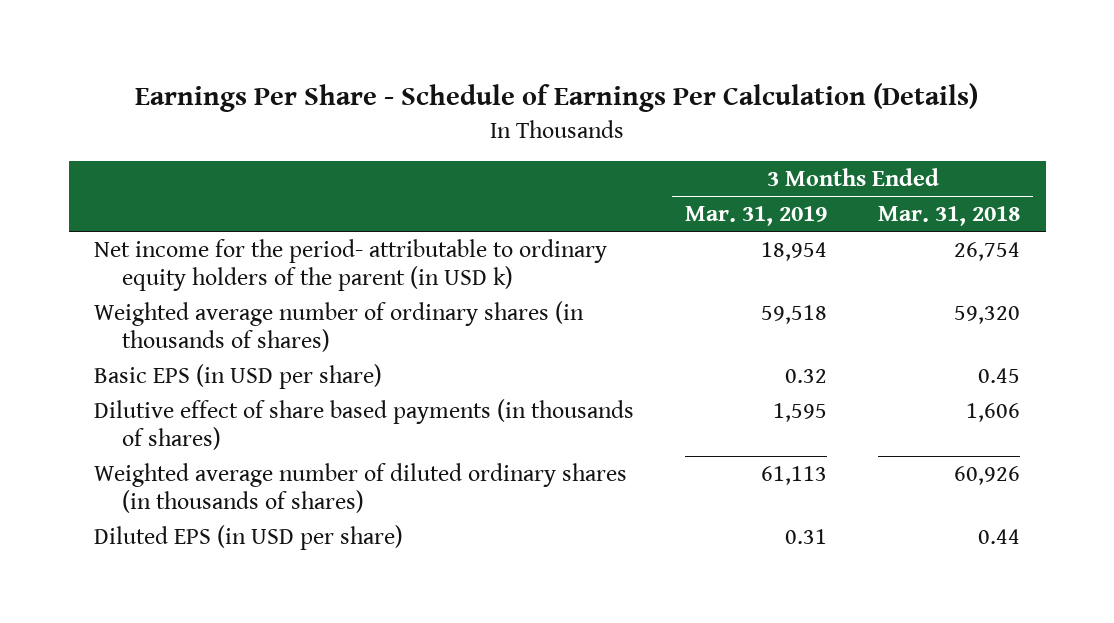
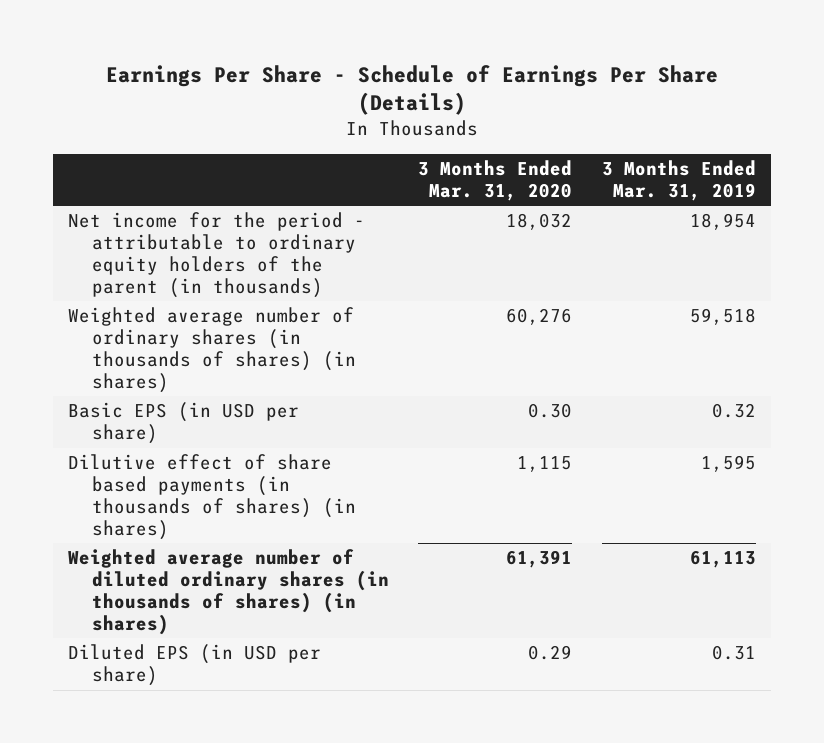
- Earnings Per Share - Schedule of Earnings Per Calculation (Details)
+ Earnings Per Share - Schedule of Earnings Per Share (Details)
- | 3 Months Ended Mar. 31, 2019 | 3 Months Ended Mar. 31, 2018
+ | 3 Months Ended Mar. 31, 2020 | 3 Months Ended Mar. 31, 2019
- Net income for the period- attributable to ordinary equity holders of the parent (in USD k) | 18,954 | 26,754
- Weighted average number of ordinary shares (in thousands of shares) | 59,518 | 59,320
+ Net income for the period - attributable to ordinary equity holders of the parent (in thousands) | 18,032 | 18,954
+ Weighted average number of ordinary shares (in thousands of shares) (in shares) | 60,276 | 59,518
- Dilutive effect of share based payments (in thousands of shares) | 1,595 | 1,606
- Weighted average number of diluted ordinary shares (in thousands of shares) | 61,113 | 60,926
+ Dilutive effect of share based payments (in thousands of shares) (in shares) | 1,115 | 1,595
+ Weighted average number of diluted ordinary shares (in thousands of shares) (in shares) | 61,391 | 61,113

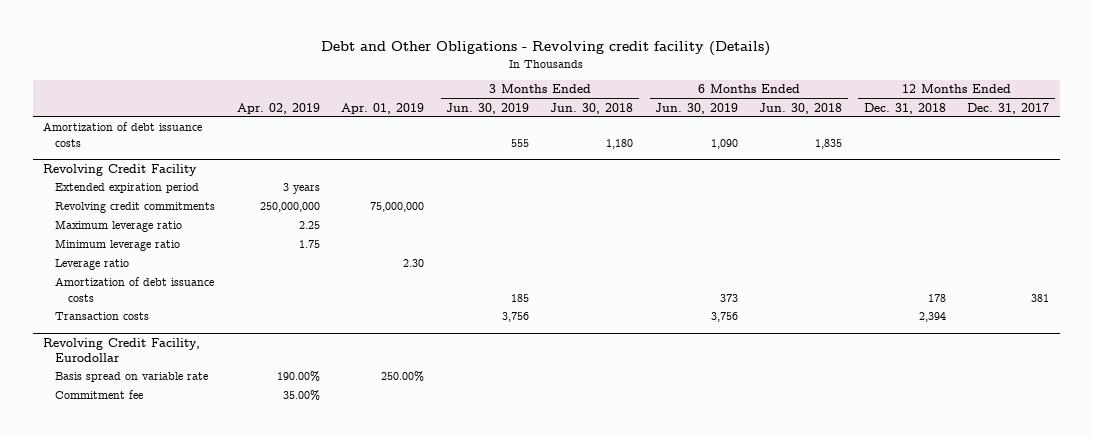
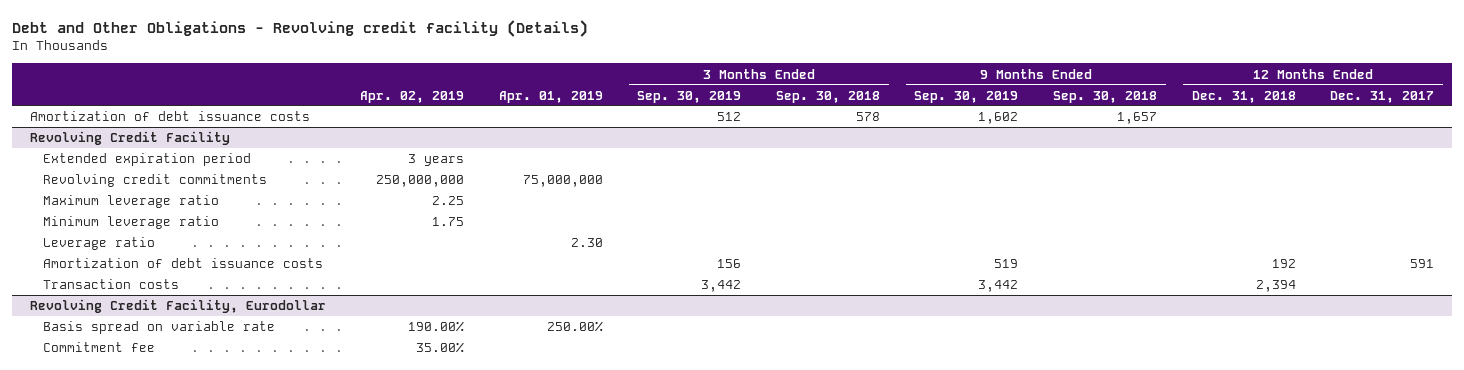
- | Apr. 02, 2019 | Apr. 01, 2019 | 3 Months Ended Jun. 30, 2019 | 3 Months Ended Jun. 30, 2018 | 6 Months Ended Jun. 30, 2019 | 6 Months Ended Jun. 30, 2018 | 12 Months Ended Dec. 31, 2018 | 12 Months Ended Dec. 31, 2017
+ | Apr. 02, 2019 | Apr. 01, 2019 | 3 Months Ended Sep. 30, 2019 | 3 Months Ended Sep. 30, 2018 | 9 Months Ended Sep. 30, 2019 | 9 Months Ended Sep. 30, 2018 | 12 Months Ended Dec. 31, 2018 | 12 Months Ended Dec. 31, 2017
@ Revolving Credit Facility
- Amortization of debt issuance costs | | | 185 | | 373 | | 178 | 381
+ Amortization of debt issuance costs | | | 156 | | 519 | | 192 | 591

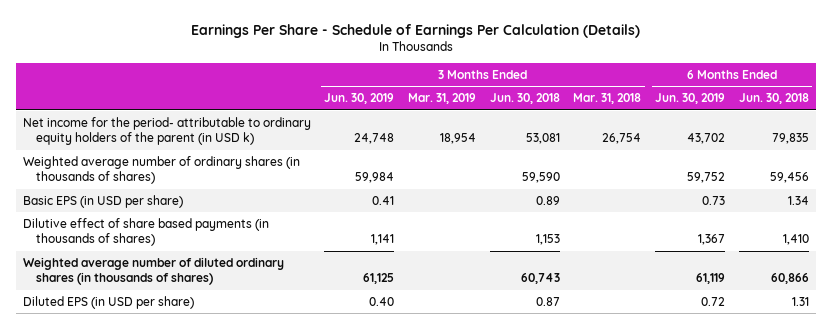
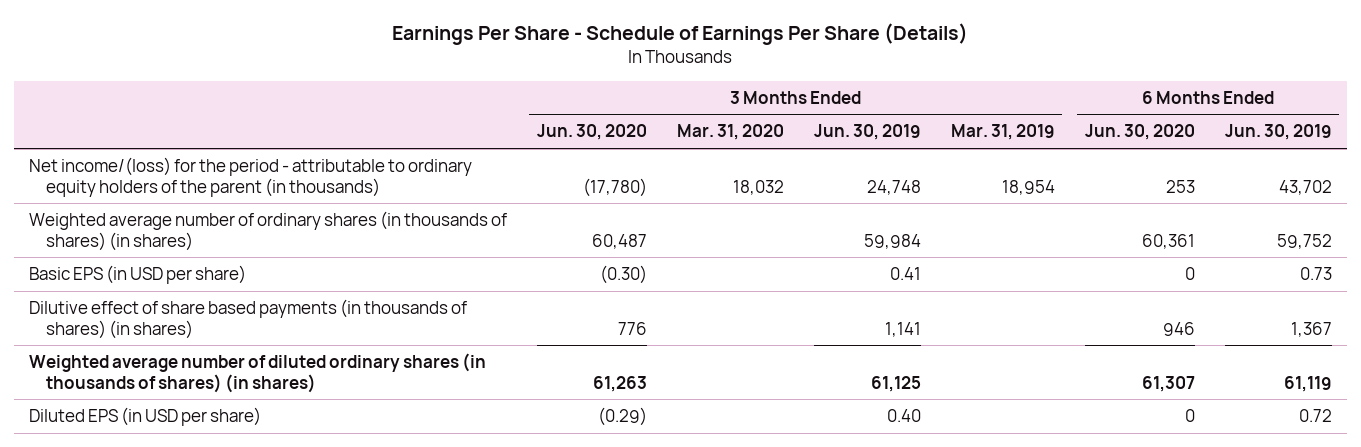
- Earnings Per Share - Schedule of Earnings Per Calculation (Details)
+ Earnings Per Share - Schedule of Earnings Per Share (Details)
- | 3 Months Ended Jun. 30, 2019 | 3 Months Ended Mar. 31, 2019 | 3 Months Ended Jun. 30, 2018 | 3 Months Ended Mar. 31, 2018 | 6 Months Ended Jun. 30, 2019 | 6 Months Ended Jun. 30, 2018
+ | 3 Months Ended Jun. 30, 2020 | 3 Months Ended Mar. 31, 2020 | 3 Months Ended Jun. 30, 2019 | 3 Months Ended Mar. 31, 2019 | 6 Months Ended Jun. 30, 2020 | 6 Months Ended Jun. 30, 2019
- Net income for the period- attributable to ordinary equity holders of the parent (in USD k) | 24,748 | 18,954 | 53,081 | 26,754 | 43,702 | 79,835
- Weighted average number of ordinary shares (in thousands of shares) | 59,984 | | 59,590 | | 59,752 | 59,456
+ Net income/(loss) for the period - attributable to ordinary equity holders of the parent (in thousands) | (17,780) | 18,032 | 24,748 | 18,954 | 253 | 43,702
+ Weighted average number of ordinary shares (in thousands of shares) (in shares) | 60,487 | | 59,984 | | 60,361 | 59,752
- Dilutive effect of share based payments (in thousands of shares) | 1,141 | | 1,153 | | 1,367 | 1,410
- Weighted average number of diluted ordinary shares (in thousands of shares) | 61,125 | | 60,743 | | 61,119 | 60,866
+ Dilutive effect of share based payments (in thousands of shares) (in shares) | 776 | | 1,141 | | 946 | 1,367
+ Weighted average number of diluted ordinary shares (in thousands of shares) (in shares) | 61,263 | | 61,125 | | 61,307 | 61,119

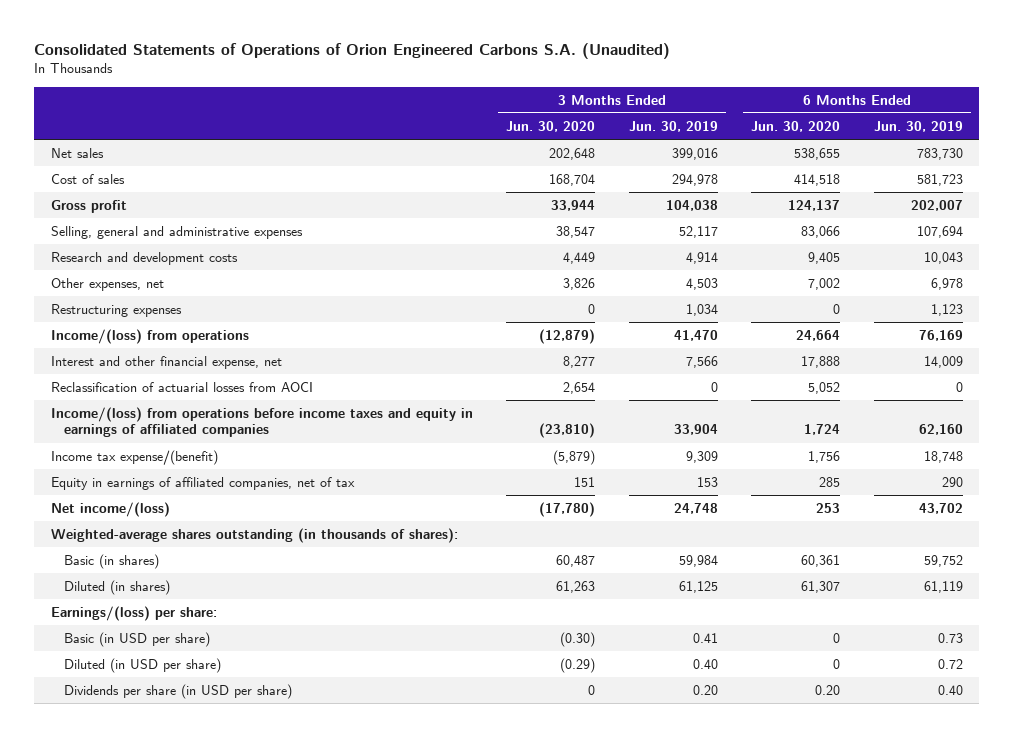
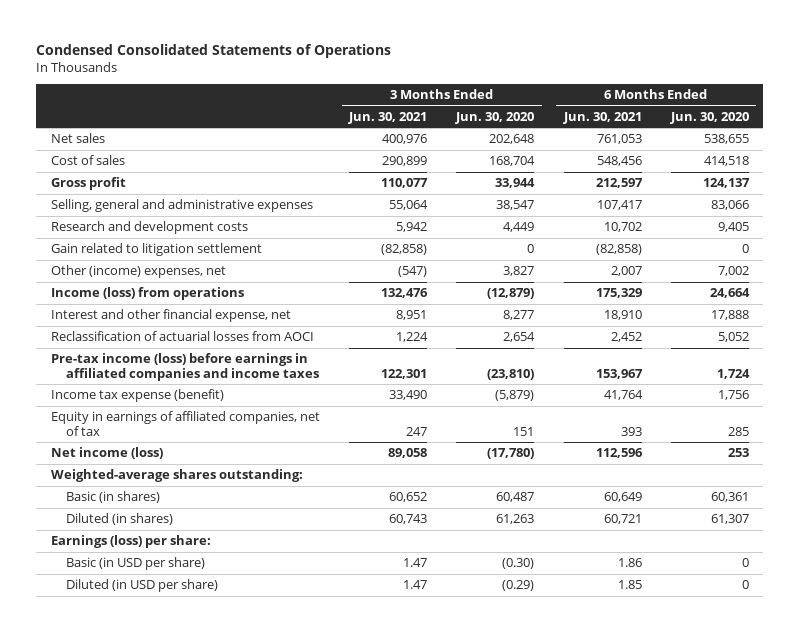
- Consolidated Statements of Operations of Orion Engineered Carbons S.A. (Unaudited)
+ Condensed Consolidated Statements of Operations
- | 3 Months Ended Jun. 30, 2020 | 3 Months Ended Jun. 30, 2019 | 6 Months Ended Jun. 30, 2020 | 6 Months Ended Jun. 30, 2019
+ | 3 Months Ended Jun. 30, 2021 | 3 Months Ended Jun. 30, 2020 | 6 Months Ended Jun. 30, 2021 | 6 Months Ended Jun. 30, 2020
- Other expenses, net | 3,826 | 4,503 | 7,002 | 6,978
- Restructuring expenses | 0 | 1,034 | 0 | 1,123
- Income/(loss) from operations | (12,879) | 41,470 | 24,664 | 76,169
+ Gain related to litigation settlement | (82,858) | 0 | (82,858) | 0
+ Other (income) expenses, net | (547) | 3,827 | 2,007 | 7,002
+ Income (loss) from operations | 132,476 | (12,879) | 175,329 | 24,664
- Income/(loss) from operations before income taxes and equity in earnings of affiliated companies | (23,810) | 33,904 | 1,724 | 62,160
- Income tax expense/(benefit) | (5,879) | 9,309 | 1,756 | 18,748
+ Pre-tax income (loss) before earnings in affiliated companies and income taxes | 122,301 | (23,810) | 153,967 | 1,724
+ Income tax expense (benefit) | 33,490 | (5,879) | 41,764 | 1,756
- Net income/(loss) | (17,780) | 24,748 | 253 | 43,702
- Weighted-average shares outstanding (in thousands of shares):
+ Net income (loss) | 89,058 | (17,780) | 112,596 | 253
+ Weighted-average shares outstanding:
- Earnings/(loss) per share:
+ Earnings (loss) per share:
- Dividends per share (in USD per share) | 0 | 0.20 | 0.20 | 0.40

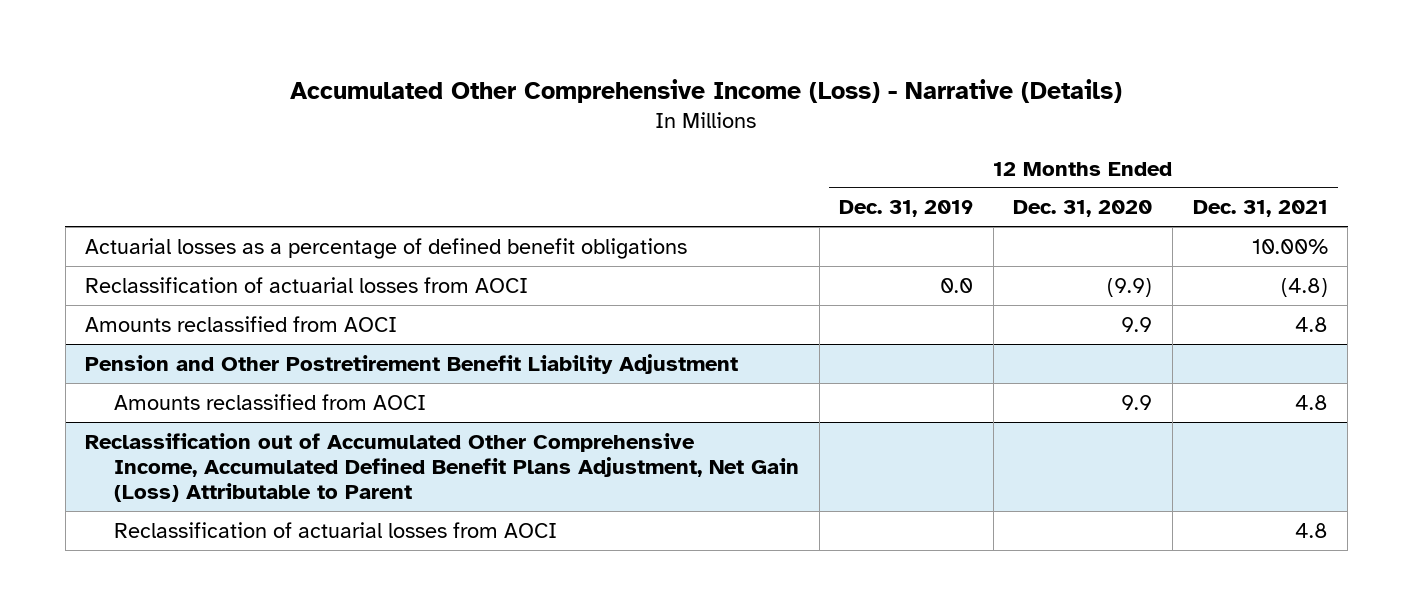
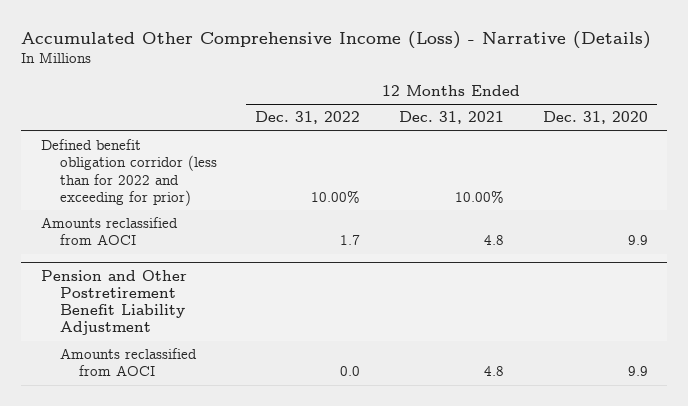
- | 12 Months Ended Dec. 31, 2019 | 12 Months Ended Dec. 31, 2020 | 12 Months Ended Dec. 31, 2021
+ | 12 Months Ended Dec. 31, 2022 | 12 Months Ended Dec. 31, 2021 | 12 Months Ended Dec. 31, 2020
- Actuarial losses as a percentage of defined benefit obligations | | | 10.00%
- Reclassification of actuarial losses from AOCI | 0.0 | (9.9) | (4.8)
+ Defined benefit obligation corridor (less than for 2022 and exceeding for prior) | 10.00% | 10.00% |
- Reclassification out of Accumulated Other Comprehensive Income, Accumulated Defined Benefit Plans Adjustment, Net Gain (Loss) Attributable to Parent
- Reclassification of actuarial losses from AOCI | | | 4.8

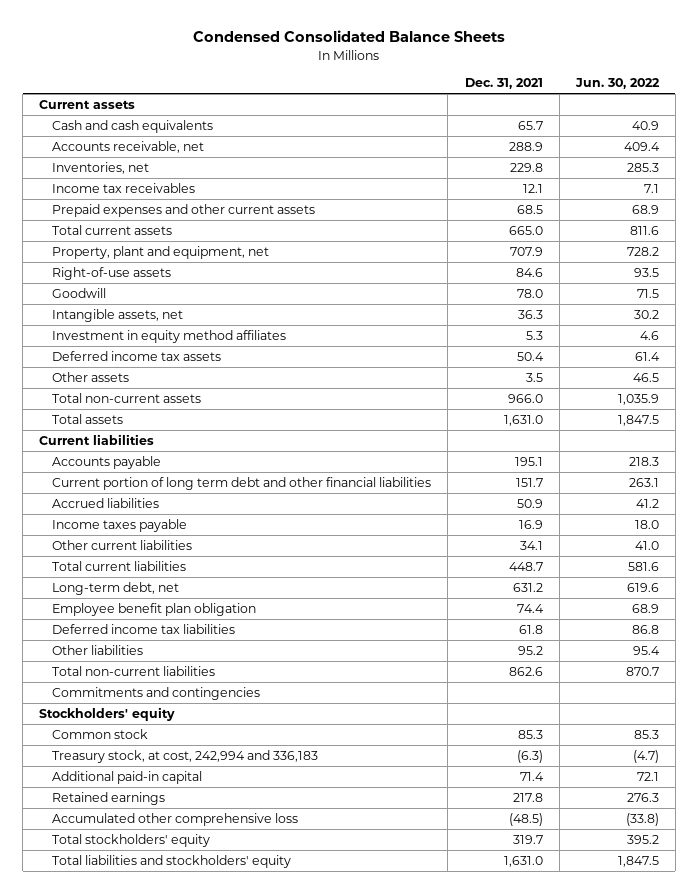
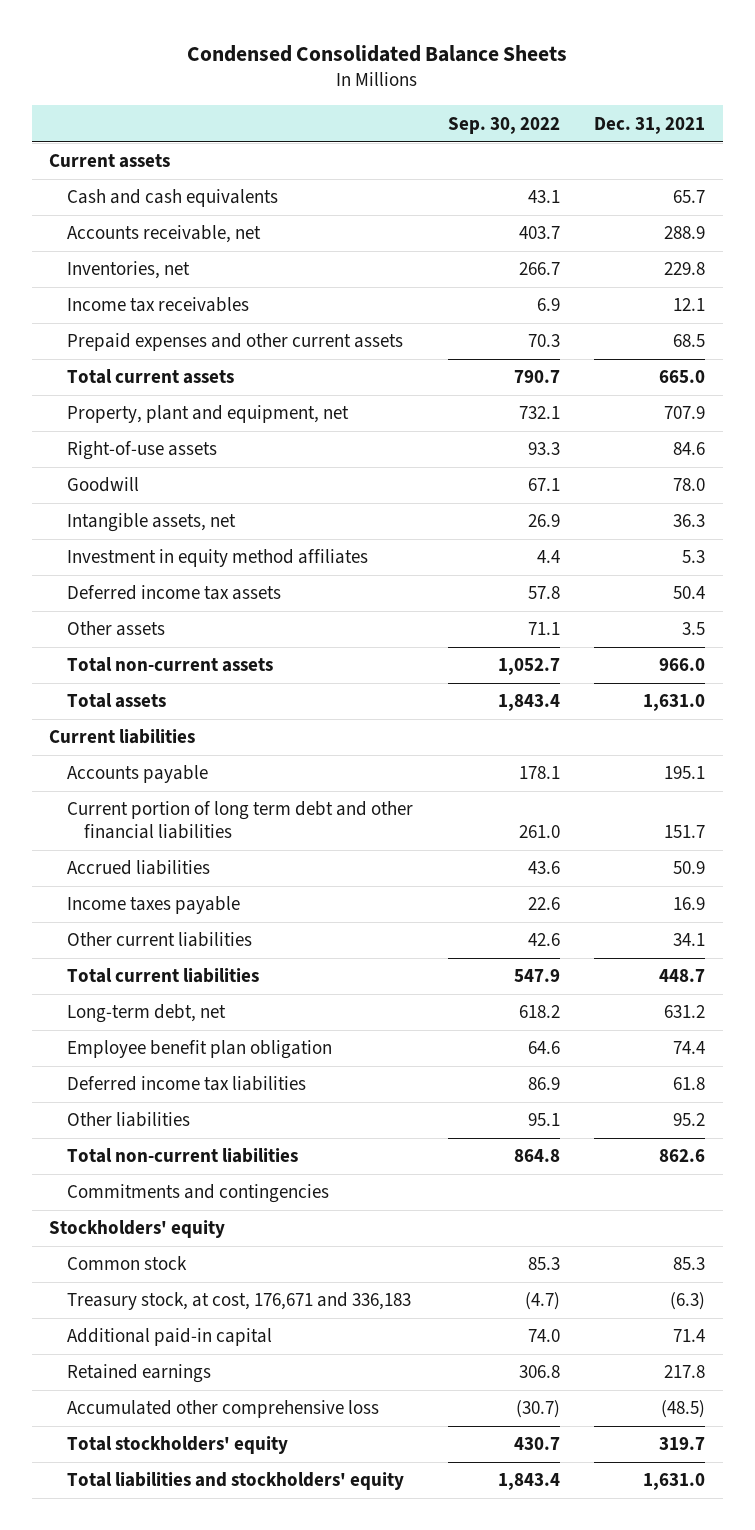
- | Dec. 31, 2021 | Jun. 30, 2022
+ | Sep. 30, 2022 | Dec. 31, 2021
- Treasury stock, at cost, 242,994 and 336,183 | (6.3) | (4.7)
+ Treasury stock, at cost, 176,671 and 336,183 | (4.7) | (6.3)

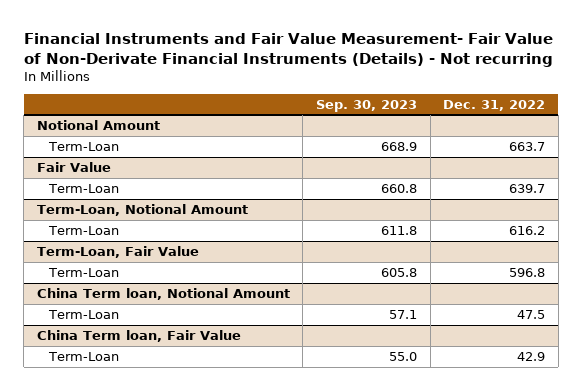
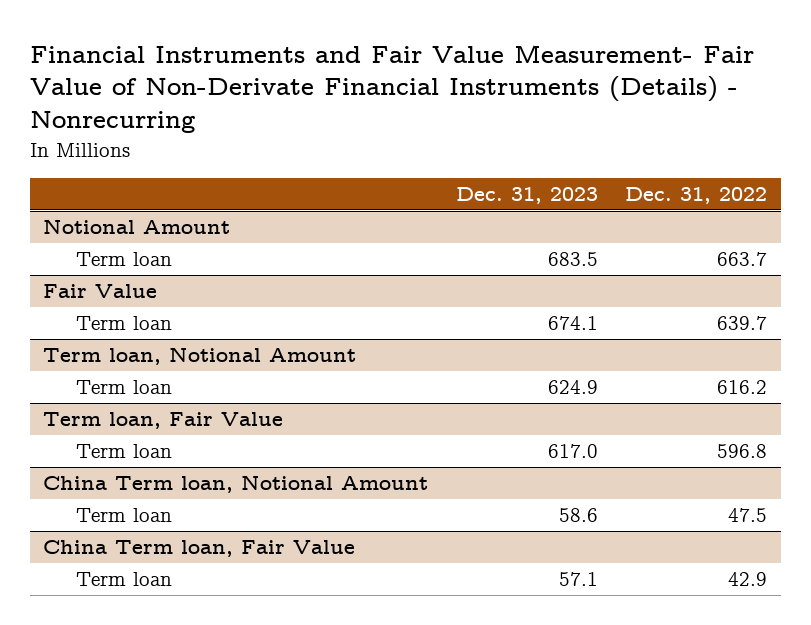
- Financial Instruments and Fair Value Measurement- Fair Value of Non-Derivate Financial Instruments (Details) - Not recurring
+ Financial Instruments and Fair Value Measurement- Fair Value of Non-Derivate Financial Instruments (Details) - Nonrecurring
- | Sep. 30, 2023 | Dec. 31, 2022
+ | Dec. 31, 2023 | Dec. 31, 2022
@ Notional Amount
- Term-Loan | 668.9 | 663.7
+ Term loan | 683.5 | 663.7
@ Fair Value
- Term-Loan | 660.8 | 639.7
- Term-Loan, Notional Amount
- Term-Loan | 611.8 | 616.2
- Term-Loan, Fair Value
- Term-Loan | 605.8 | 596.8
@ Fair Value
+ Term loan | 674.1 | 639.7
+ Term loan, Notional Amount
+ Term loan | 624.9 | 616.2
+ Term loan, Fair Value
+ Term loan | 617.0 | 596.8
@ China Term loan, Notional Amount
- Term-Loan | 57.1 | 47.5
+ Term loan | 58.6 | 47.5
@ China Term loan, Fair Value
- Term-Loan | 55.0 | 42.9
+ Term loan | 57.1 | 42.9

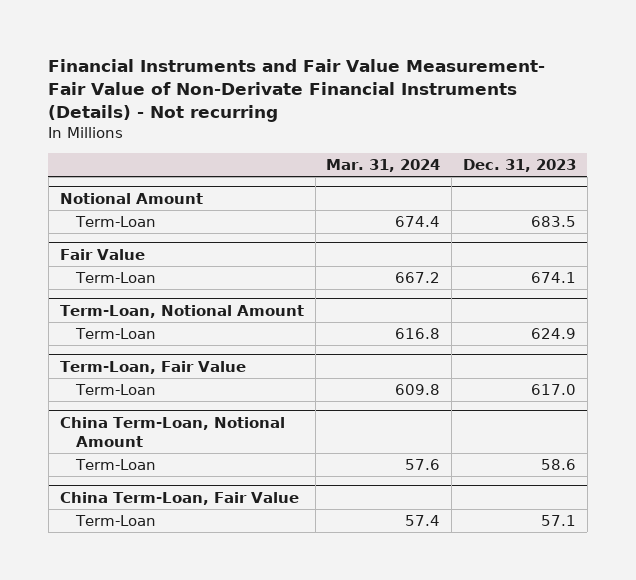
- Financial Instruments and Fair Value Measurement- Fair Value of Non-Derivate Financial Instruments (Details) - Nonrecurring
+ Financial Instruments and Fair Value Measurement- Fair Value of Non-Derivate Financial Instruments (Details) - Not recurring
- | Dec. 31, 2023 | Dec. 31, 2022
+ | Mar. 31, 2024 | Dec. 31, 2023
@ Notional Amount
- Term loan | 683.5 | 663.7
+ Term-Loan | 674.4 | 683.5
@ Fair Value
- Term loan | 674.1 | 639.7
- Term loan, Notional Amount
- Term loan | 624.9 | 616.2
- Term loan, Fair Value
- Term loan | 617.0 | 596.8
- China Term loan, Notional Amount
- Term loan | 58.6 | 47.5
- China Term loan, Fair Value
- Term loan | 57.1 | 42.9
@ Fair Value
+ Term-Loan | 667.2 | 674.1
+ Term-Loan, Notional Amount
+ Term-Loan | 616.8 | 624.9
+ Term-Loan, Fair Value
+ Term-Loan | 609.8 | 617.0
+ China Term-Loan, Notional Amount
+ Term-Loan | 57.6 | 58.6
+ China Term-Loan, Fair Value
+ Term-Loan | 57.4 | 57.1

